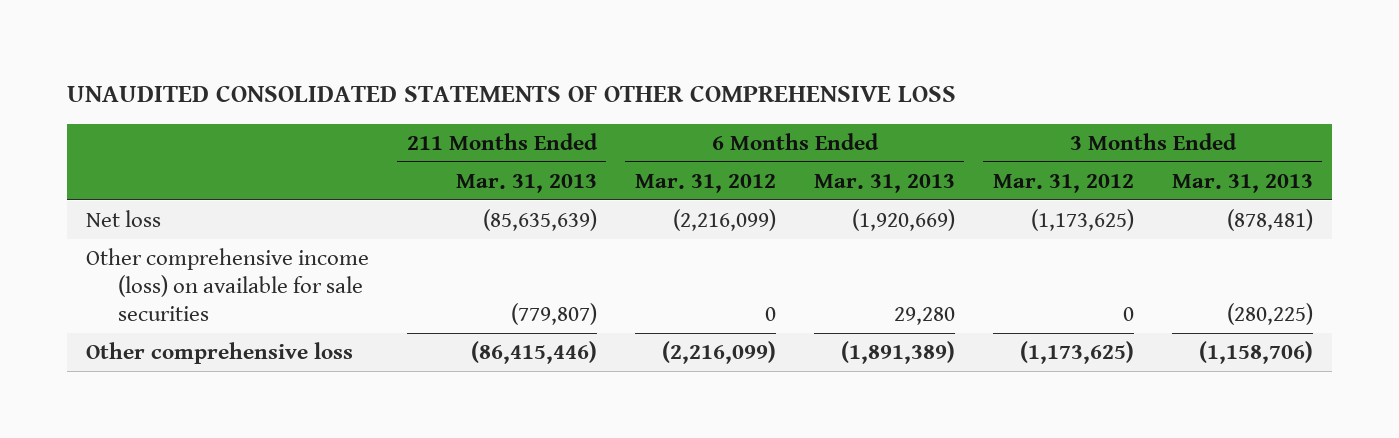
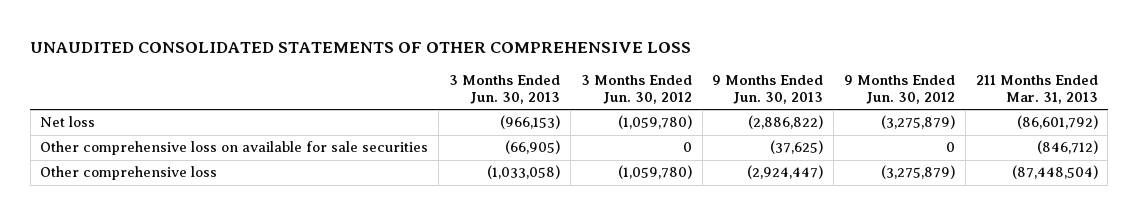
- | 211 Months Ended Mar. 31, 2013 | 6 Months Ended Mar. 31, 2012 | 6 Months Ended Mar. 31, 2013 | 3 Months Ended Mar. 31, 2012 | 3 Months Ended Mar. 31, 2013
+ | 3 Months Ended Jun. 30, 2013 | 3 Months Ended Jun. 30, 2012 | 9 Months Ended Jun. 30, 2013 | 9 Months Ended Jun. 30, 2012 | 211 Months Ended Mar. 31, 2013
- Net loss | (85,635,639) | (2,216,099) | (1,920,669) | (1,173,625) | (878,481)
- Other comprehensive income (loss) on available for sale securities | (779,807) | 0 | 29,280 | 0 | (280,225)
- Other comprehensive loss | (86,415,446) | (2,216,099) | (1,891,389) | (1,173,625) | (1,158,706)
+ Net loss | (966,153) | (1,059,780) | (2,886,822) | (3,275,879) | (86,601,792)
+ Other comprehensive loss on available for sale securities | (66,905) | 0 | (37,625) | 0 | (846,712)
+ Other comprehensive loss | (1,033,058) | (1,059,780) | (2,924,447) | (3,275,879) | (87,448,504)

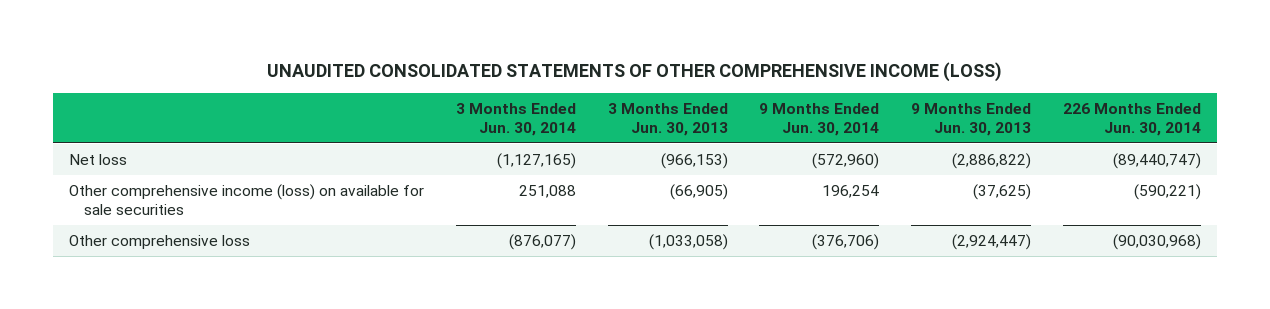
- UNAUDITED CONSOLIDATED STATEMENTS OF OTHER COMPREHENSIVE LOSS
+ UNAUDITED CONSOLIDATED STATEMENTS OF OTHER COMPREHENSIVE INCOME (LOSS)
- | 3 Months Ended Jun. 30, 2013 | 3 Months Ended Jun. 30, 2012 | 9 Months Ended Jun. 30, 2013 | 9 Months Ended Jun. 30, 2012 | 211 Months Ended Mar. 31, 2013
+ | 3 Months Ended Jun. 30, 2014 | 3 Months Ended Jun. 30, 2013 | 9 Months Ended Jun. 30, 2014 | 9 Months Ended Jun. 30, 2013 | 226 Months Ended Jun. 30, 2014
- Other comprehensive loss on available for sale securities | (66,905) | 0 | (37,625) | 0 | (846,712)
+ Other comprehensive income (loss) on available for sale securities | 251,088 | (66,905) | 196,254 | (37,625) | (590,221)

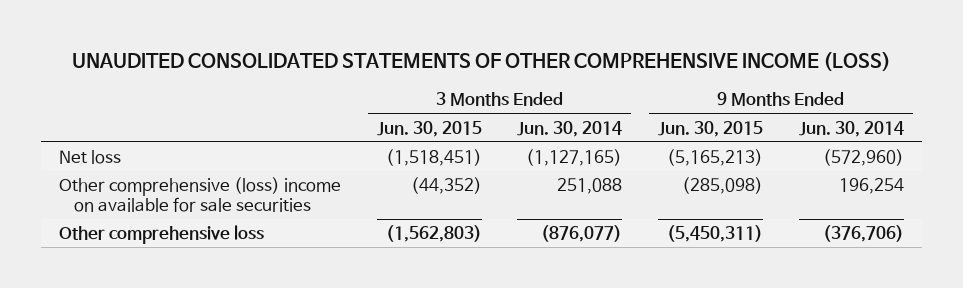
- | 3 Months Ended Jun. 30, 2014 | 3 Months Ended Jun. 30, 2013 | 9 Months Ended Jun. 30, 2014 | 9 Months Ended Jun. 30, 2013 | 226 Months Ended Jun. 30, 2014
+ | 3 Months Ended Jun. 30, 2015 | 3 Months Ended Jun. 30, 2014 | 9 Months Ended Jun. 30, 2015 | 9 Months Ended Jun. 30, 2014
- Other comprehensive income (loss) on available for sale securities | 251,088 | (66,905) | 196,254 | (37,625) | (590,221)
+ Other comprehensive (loss) income on available for sale securities | (44,352) | 251,088 | (285,098) | 196,254

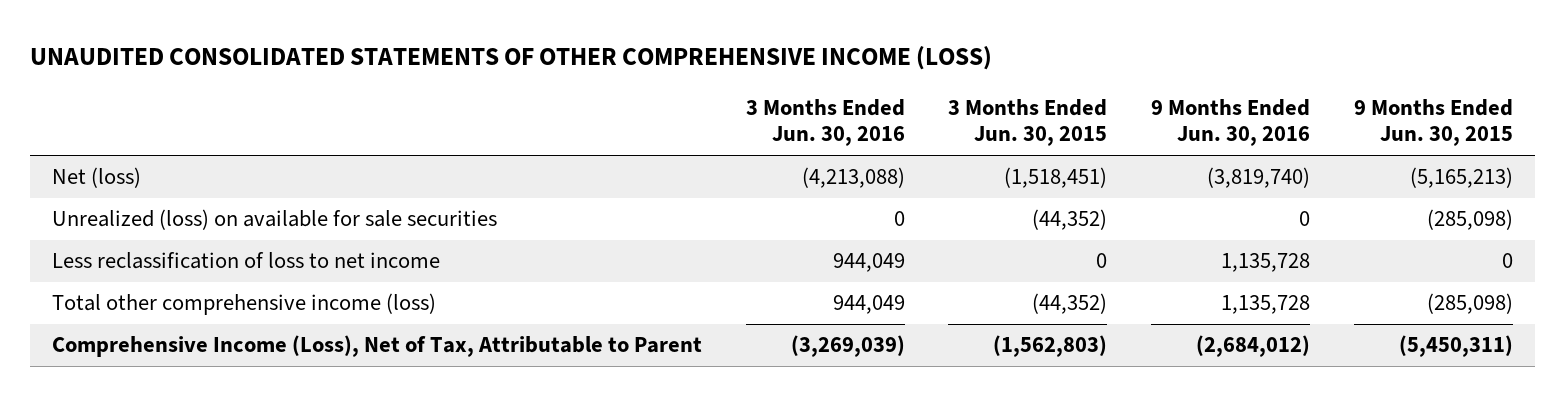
- | 3 Months Ended Jun. 30, 2015 | 3 Months Ended Jun. 30, 2014 | 9 Months Ended Jun. 30, 2015 | 9 Months Ended Jun. 30, 2014
+ | 3 Months Ended Jun. 30, 2016 | 3 Months Ended Jun. 30, 2015 | 9 Months Ended Jun. 30, 2016 | 9 Months Ended Jun. 30, 2015
- Net loss | (1,518,451) | (1,127,165) | (5,165,213) | (572,960)
- Other comprehensive (loss) income on available for sale securities | (44,352) | 251,088 | (285,098) | 196,254
- Other comprehensive loss | (1,562,803) | (876,077) | (5,450,311) | (376,706)
+ Net (loss) | (4,213,088) | (1,518,451) | (3,819,740) | (5,165,213)
+ Unrealized (loss) on available for sale securities | 0 | (44,352) | 0 | (285,098)
+ Less reclassification of loss to net income | 944,049 | 0 | 1,135,728 | 0
+ Total other comprehensive income (loss) | 944,049 | (44,352) | 1,135,728 | (285,098)
+ Comprehensive Income (Loss), Net of Tax, Attributable to Parent | (3,269,039) | (1,562,803) | (2,684,012) | (5,450,311)

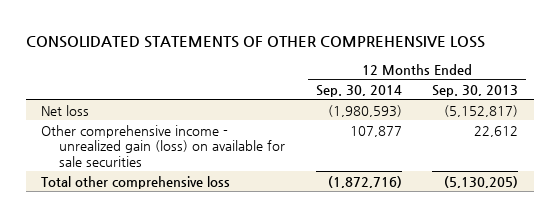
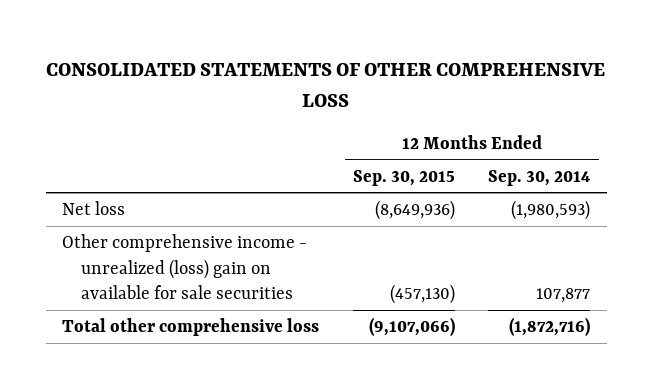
- | 12 Months Ended Sep. 30, 2014 | 12 Months Ended Sep. 30, 2013
+ | 12 Months Ended Sep. 30, 2015 | 12 Months Ended Sep. 30, 2014
- Other comprehensive income - unrealized gain (loss) on available for sale securities | 107,877 | 22,612
+ Other comprehensive income - unrealized (loss) gain on available for sale securities | (457,130) | 107,877

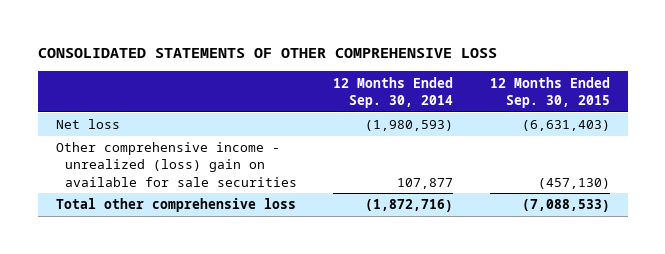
- | 12 Months Ended Sep. 30, 2015 | 12 Months Ended Sep. 30, 2014
+ | 12 Months Ended Sep. 30, 2014 | 12 Months Ended Sep. 30, 2015
- Net loss | (8,649,936) | (1,980,593)
+ Net loss | (1,980,593) | (6,631,403)
- Total other comprehensive loss | (9,107,066) | (1,872,716)
+ Total other comprehensive loss | (1,872,716) | (7,088,533)

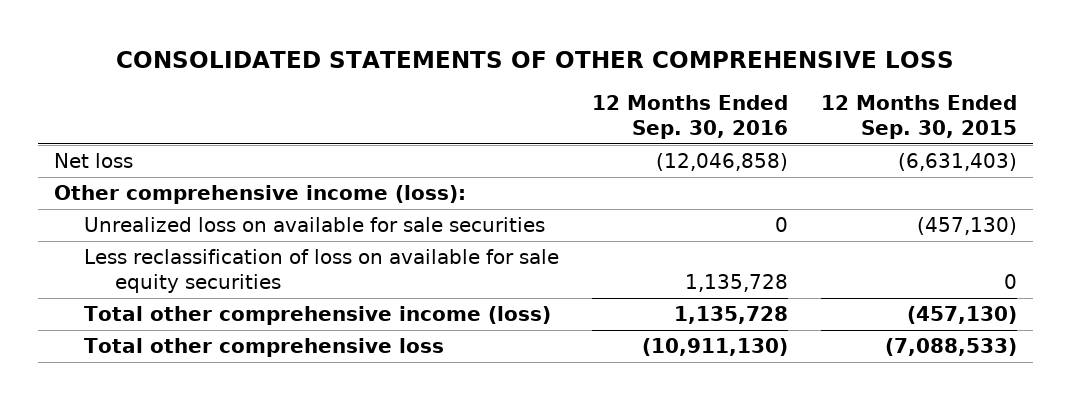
- | 12 Months Ended Sep. 30, 2014 | 12 Months Ended Sep. 30, 2015
+ | 12 Months Ended Sep. 30, 2016 | 12 Months Ended Sep. 30, 2015
- Other comprehensive income - unrealized (loss) gain on available for sale securities | 107,877 | (457,130)
+ Other comprehensive income (loss):
+ Unrealized loss on available for sale securities | 0 | (457,130)
+ Less reclassification of loss on available for sale equity securities | 1,135,728 | 0
+ Total other comprehensive income (loss) | 1,135,728 | (457,130)

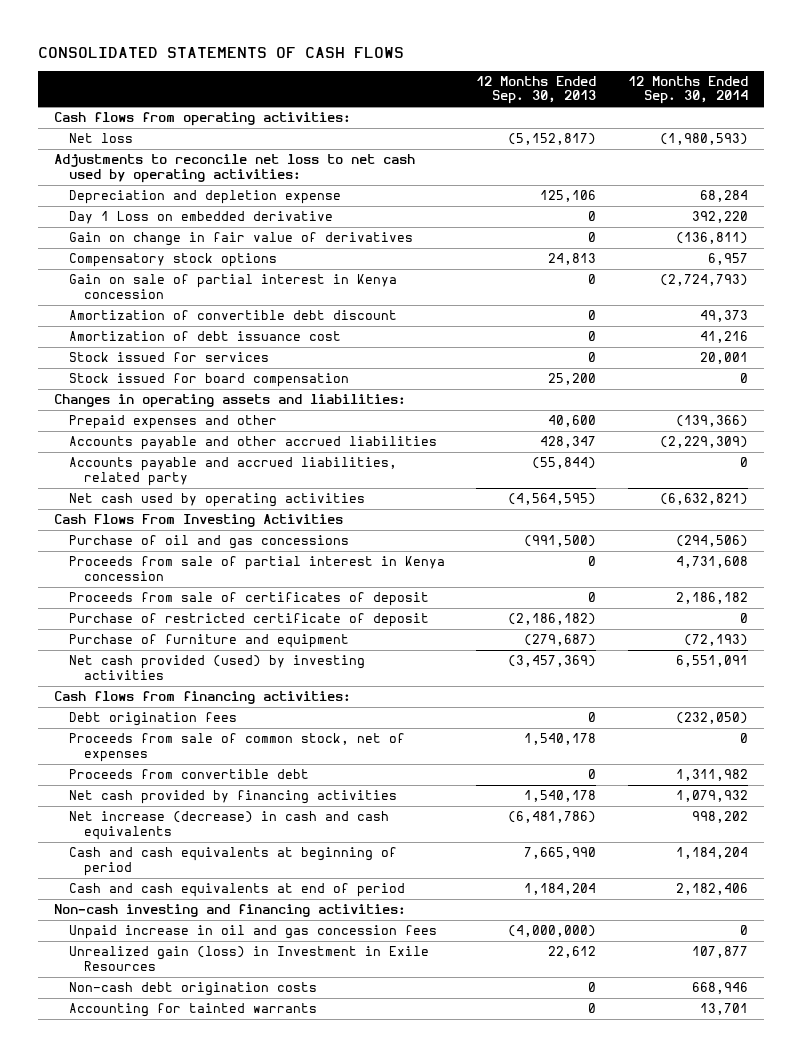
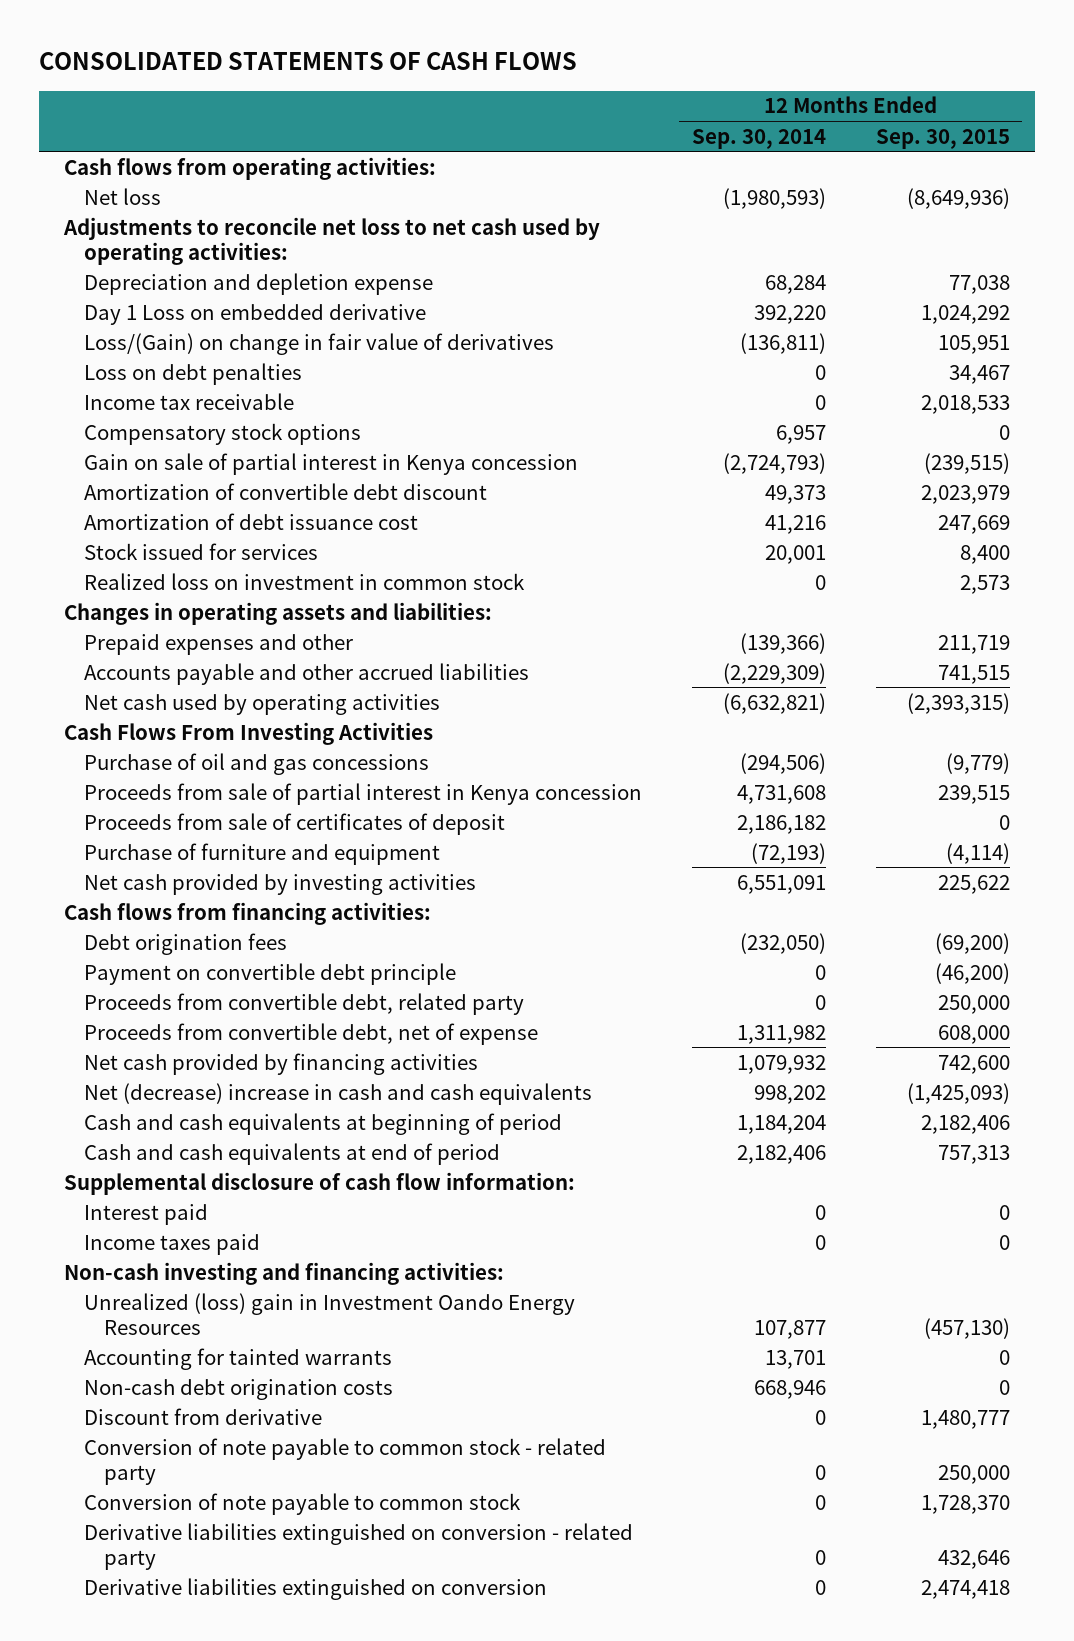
- | 12 Months Ended Sep. 30, 2013 | 12 Months Ended Sep. 30, 2014
+ | 12 Months Ended Sep. 30, 2014 | 12 Months Ended Sep. 30, 2015
- Gain on change in fair value of derivatives | 0 | (136,811)
+ Loss/(Gain) on change in fair value of derivatives | (136,811) | 105,951
+ Loss on debt penalties | 0 | 34,467
+ Income tax receivable | 0 | 2,018,533
- Stock issued for board compensation | 25,200 | 0
+ Realized loss on investment in common stock | 0 | 2,573
- Accounts payable and accrued liabilities, related party | (55,844) | 0
- Purchase of restricted certificate of deposit | (2,186,182) | 0
- Net cash provided (used) by investing activities | (3,457,369) | 6,551,091
+ Net cash provided by investing activities | 6,551,091 | 225,622
- Proceeds from sale of common stock, net of expenses | 1,540,178 | 0
- Proceeds from convertible debt | 0 | 1,311,982
+ Payment on convertible debt principle | 0 | (46,200)
+ Proceeds from convertible debt, related party | 0 | 250,000
+ Proceeds from convertible debt, net of expense | 1,311,982 | 608,000
- Net increase (decrease) in cash and cash equivalents | (6,481,786) | 998,202
+ Net (decrease) increase in cash and cash equivalents | 998,202 | (1,425,093)
+ Supplemental disclosure of cash flow information:
+ Interest paid | 0 | 0
+ Income taxes paid | 0 | 0
- Unpaid increase in oil and gas concession fees | (4,000,000) | 0
- Unrealized gain (loss) in Investment in Exile Resources | 22,612 | 107,877
+ Unrealized (loss) gain in Investment Oando Energy Resources | 107,877 | (457,130)
moved down: Non-cash debt origination costs | 668,946 | 0
+ Discount from derivative | 0 | 1,480,777
+ Conversion of note payable to common stock - related party | 0 | 250,000
+ Conversion of note payable to common stock | 0 | 1,728,370
+ Derivative liabilities extinguished on conversion - related party | 0 | 432,646
+ Derivative liabilities extinguished on conversion | 0 | 2,474,418

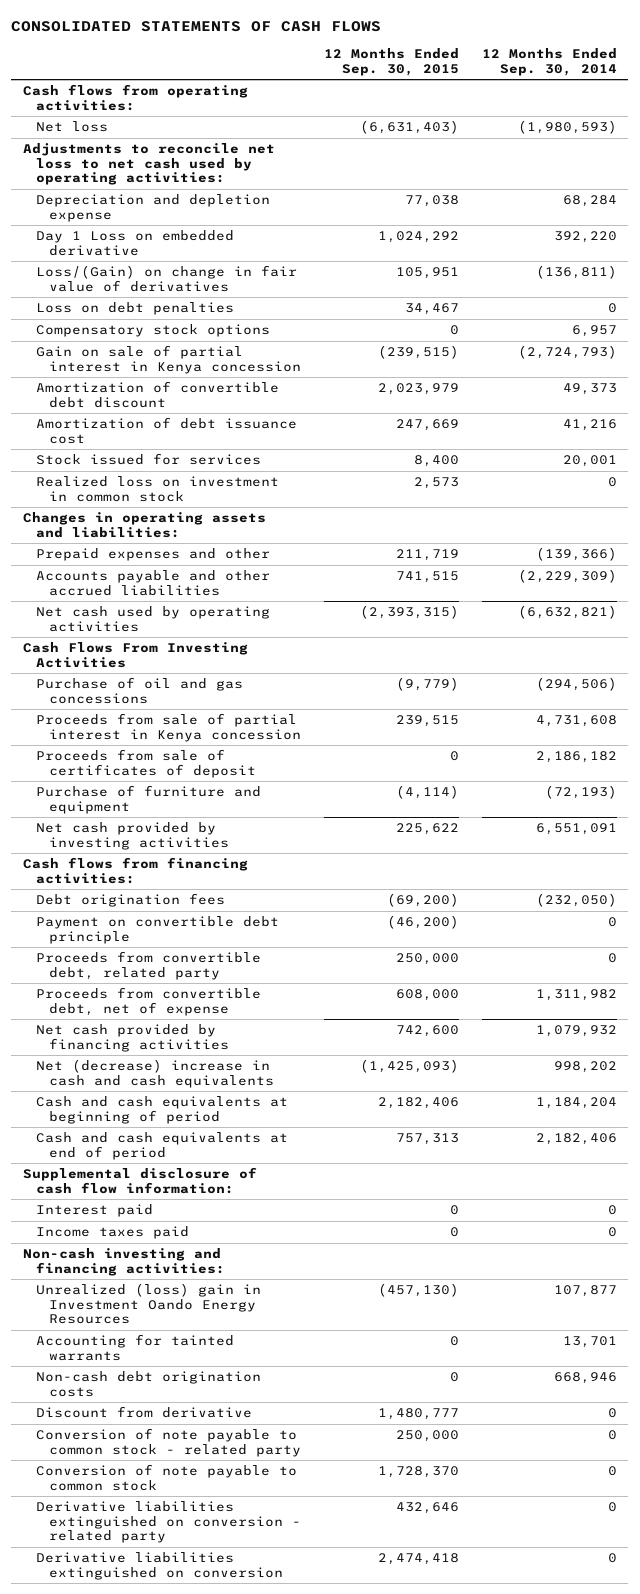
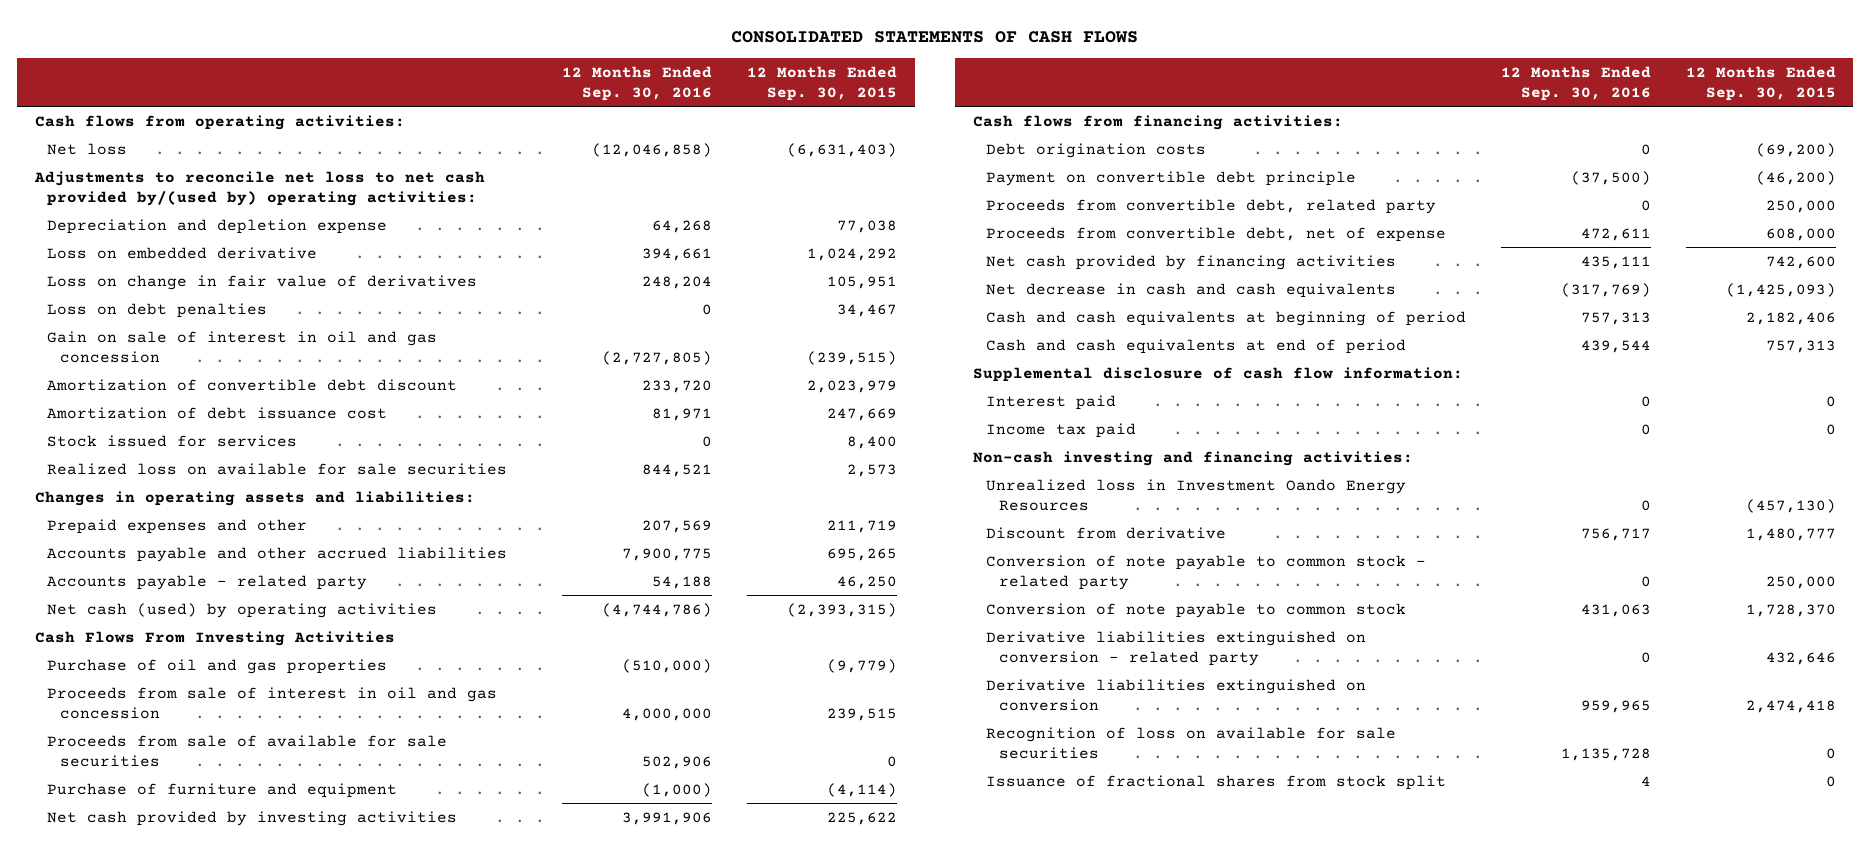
- | 12 Months Ended Sep. 30, 2015 | 12 Months Ended Sep. 30, 2014
+ | 12 Months Ended Sep. 30, 2016 | 12 Months Ended Sep. 30, 2015
- Adjustments to reconcile net loss to net cash used by operating activities:
+ Adjustments to reconcile net loss to net cash provided by/(used by) operating activities:
- Day 1 Loss on embedded derivative | 1,024,292 | 392,220
- Loss/(Gain) on change in fair value of derivatives | 105,951 | (136,811)
+ Loss on embedded derivative | 394,661 | 1,024,292
+ Loss on change in fair value of derivatives | 248,204 | 105,951
- Compensatory stock options | 0 | 6,957
- Gain on sale of partial interest in Kenya concession | (239,515) | (2,724,793)
+ Gain on sale of interest in oil and gas concession | (2,727,805) | (239,515)
- Realized loss on investment in common stock | 2,573 | 0
+ Realized loss on available for sale securities | 844,521 | 2,573
- Accounts payable and other accrued liabilities | 741,515 | (2,229,309)
- Net cash used by operating activities | (2,393,315) | (6,632,821)
+ Accounts payable and other accrued liabilities | 7,900,775 | 695,265
+ Accounts payable - related party | 54,188 | 46,250
+ Net cash (used) by operating activities | (4,744,786) | (2,393,315)
- Purchase of oil and gas concessions | (9,779) | (294,506)
- Proceeds from sale of partial interest in Kenya concession | 239,515 | 4,731,608
- Proceeds from sale of certificates of deposit | 0 | 2,186,182
+ Purchase of oil and gas properties | (510,000) | (9,779)
+ Proceeds from sale of interest in oil and gas concession | 4,000,000 | 239,515
+ Proceeds from sale of available for sale securities | 502,906 | 0
- Debt origination fees | (69,200) | (232,050)
+ Debt origination costs | 0 | (69,200)
- Net (decrease) increase in cash and cash equivalents | (1,425,093) | 998,202
+ Net decrease in cash and cash equivalents | (317,769) | (1,425,093)
- Income taxes paid | 0 | 0
+ Income tax paid | 0 | 0
- Unrealized (loss) gain in Investment Oando Energy Resources | (457,130) | 107,877
- Accounting for tainted warrants | 0 | 13,701
- Non-cash debt origination costs | 0 | 668,946
+ Unrealized loss in Investment Oando Energy Resources | 0 | (457,130)
+ Recognition of loss on available for sale securities | 1,135,728 | 0
+ Issuance of fractional shares from stock split | 4 | 0

